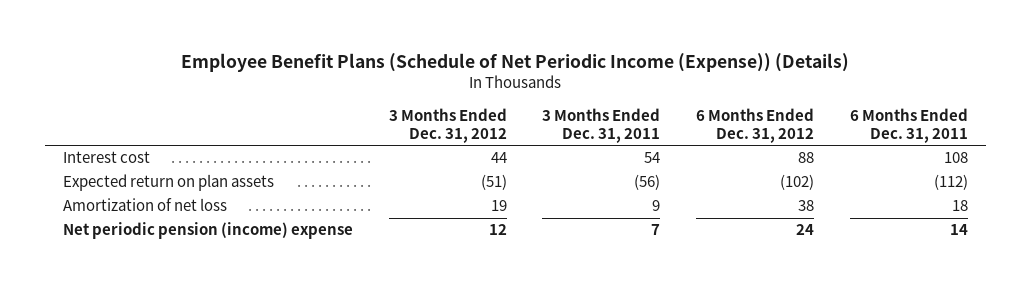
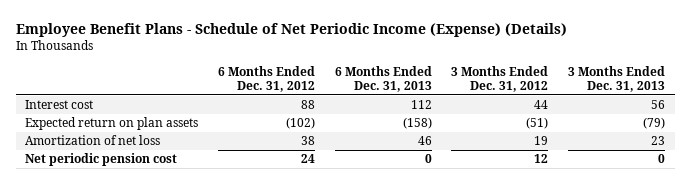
- Employee Benefit Plans (Schedule of Net Periodic Income (Expense)) (Details)
+ Employee Benefit Plans - Schedule of Net Periodic Income (Expense) (Details)
- | 3 Months Ended Dec. 31, 2012 | 3 Months Ended Dec. 31, 2011 | 6 Months Ended Dec. 31, 2012 | 6 Months Ended Dec. 31, 2011
+ | 6 Months Ended Dec. 31, 2012 | 6 Months Ended Dec. 31, 2013 | 3 Months Ended Dec. 31, 2012 | 3 Months Ended Dec. 31, 2013
- Net periodic pension (income) expense | 12 | 7 | 24 | 14
+ Net periodic pension cost | 24 | 0 | 12 | 0

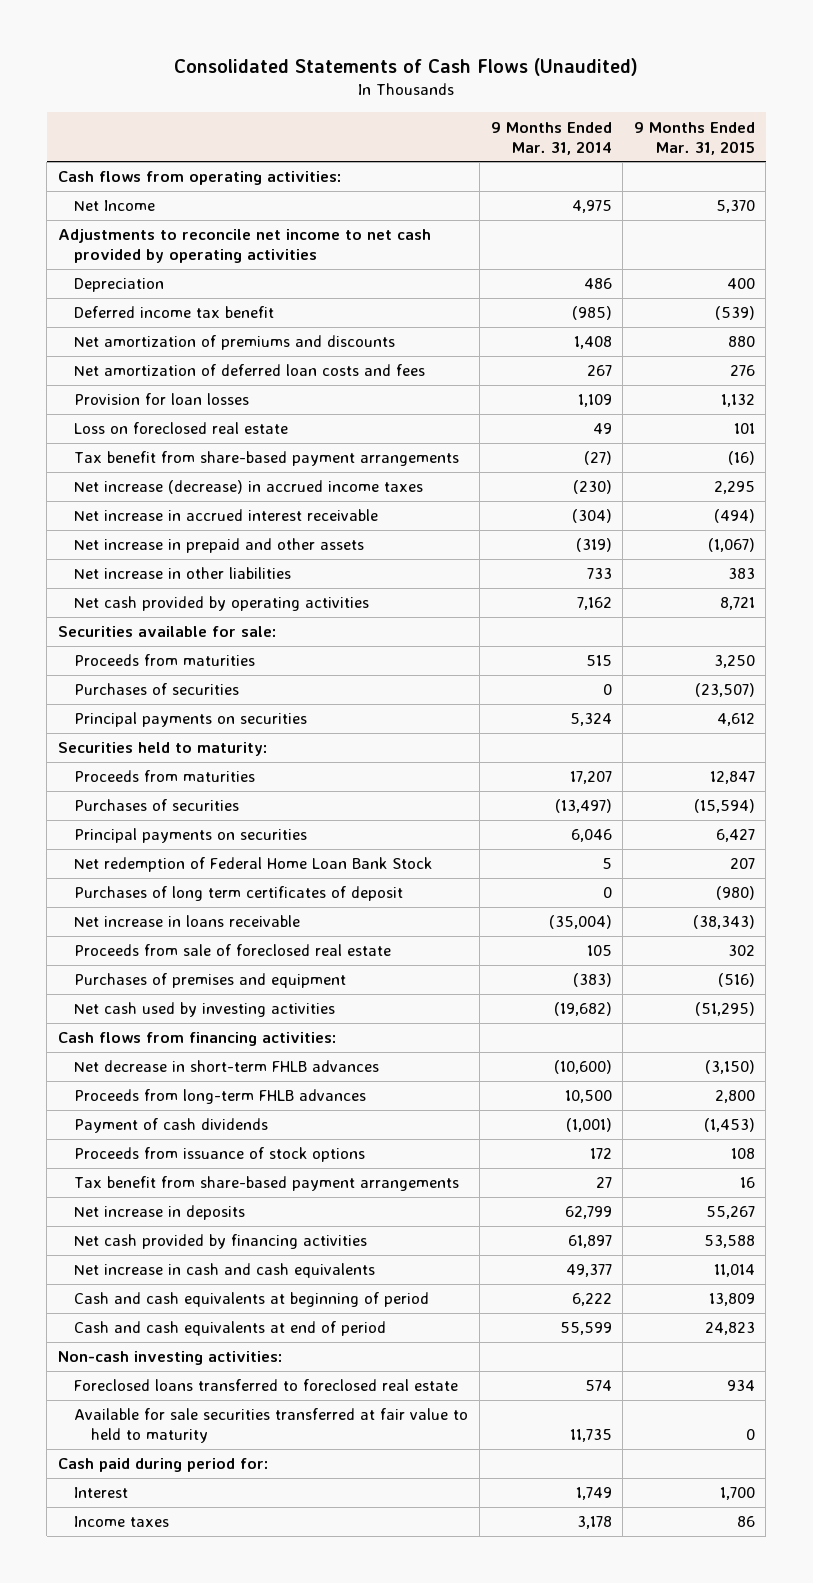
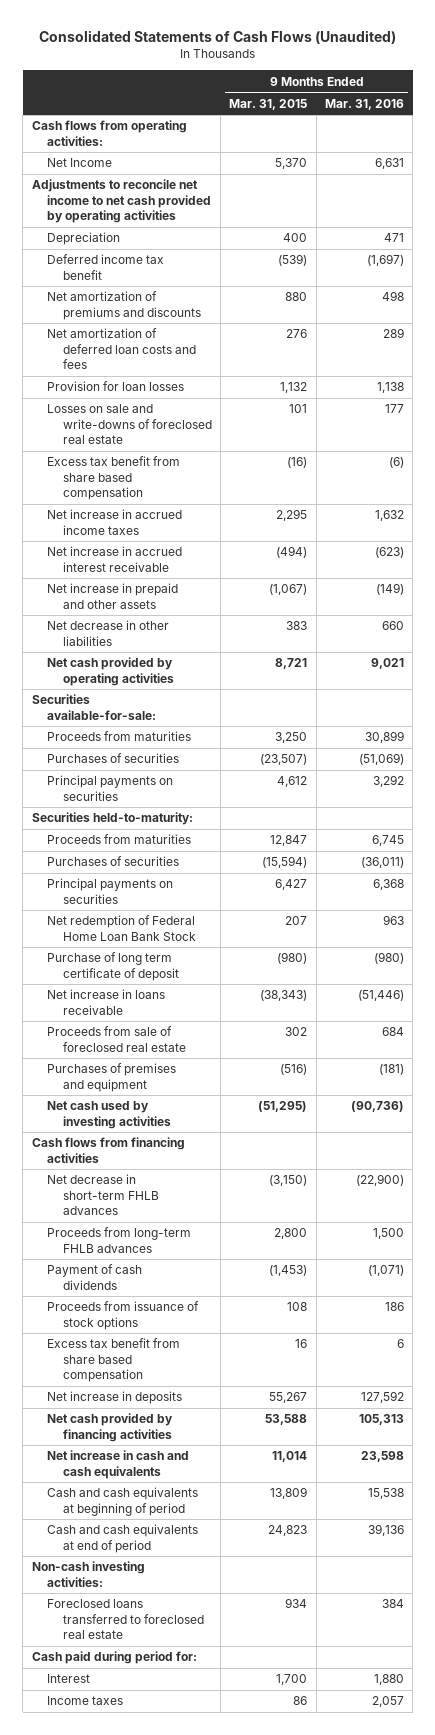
- | 9 Months Ended Mar. 31, 2014 | 9 Months Ended Mar. 31, 2015
+ | 9 Months Ended Mar. 31, 2015 | 9 Months Ended Mar. 31, 2016
- Loss on foreclosed real estate | 49 | 101
- Tax benefit from share-based payment arrangements | (27) | (16)
- Net increase (decrease) in accrued income taxes | (230) | 2,295
+ Losses on sale and write-downs of foreclosed real estate | 101 | 177
+ Excess tax benefit from share based compensation | (16) | (6)
+ Net increase in accrued income taxes | 2,295 | 1,632
- Net increase in other liabilities | 733 | 383
+ Net decrease in other liabilities | 383 | 660
- Securities available for sale:
+ Securities available-for-sale:
- Securities held to maturity:
+ Securities held-to-maturity:
- Purchases of long term certificates of deposit | 0 | (980)
+ Purchase of long term certificate of deposit | (980) | (980)
- Cash flows from financing activities:
+ Cash flows from financing activities
- Tax benefit from share-based payment arrangements | 27 | 16
+ Excess tax benefit from share based compensation | 16 | 6
- Available for sale securities transferred at fair value to held to maturity | 11,735 | 0

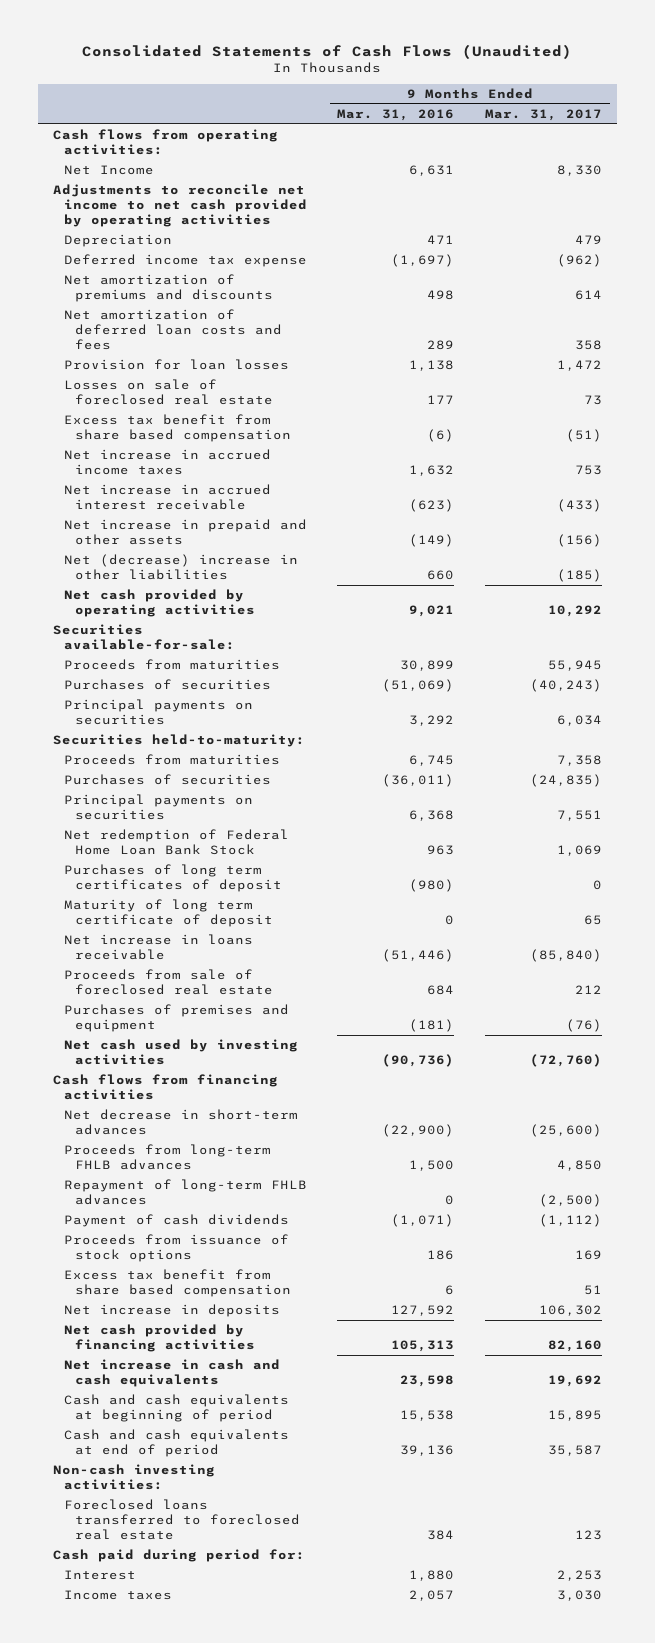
- | 9 Months Ended Mar. 31, 2015 | 9 Months Ended Mar. 31, 2016
+ | 9 Months Ended Mar. 31, 2016 | 9 Months Ended Mar. 31, 2017
- Deferred income tax benefit | (539) | (1,697)
+ Deferred income tax expense | (1,697) | (962)
- Losses on sale and write-downs of foreclosed real estate | 101 | 177
+ Losses on sale of foreclosed real estate | 177 | 73
- Net decrease in other liabilities | 383 | 660
+ Net (decrease) increase in other liabilities | 660 | (185)
- Purchase of long term certificate of deposit | (980) | (980)
+ Purchases of long term certificates of deposit | (980) | 0
+ Maturity of long term certificate of deposit | 0 | 65
- Net decrease in short-term FHLB advances | (3,150) | (22,900)
+ Net decrease in short-term advances | (22,900) | (25,600)
+ Repayment of long-term FHLB advances | 0 | (2,500)

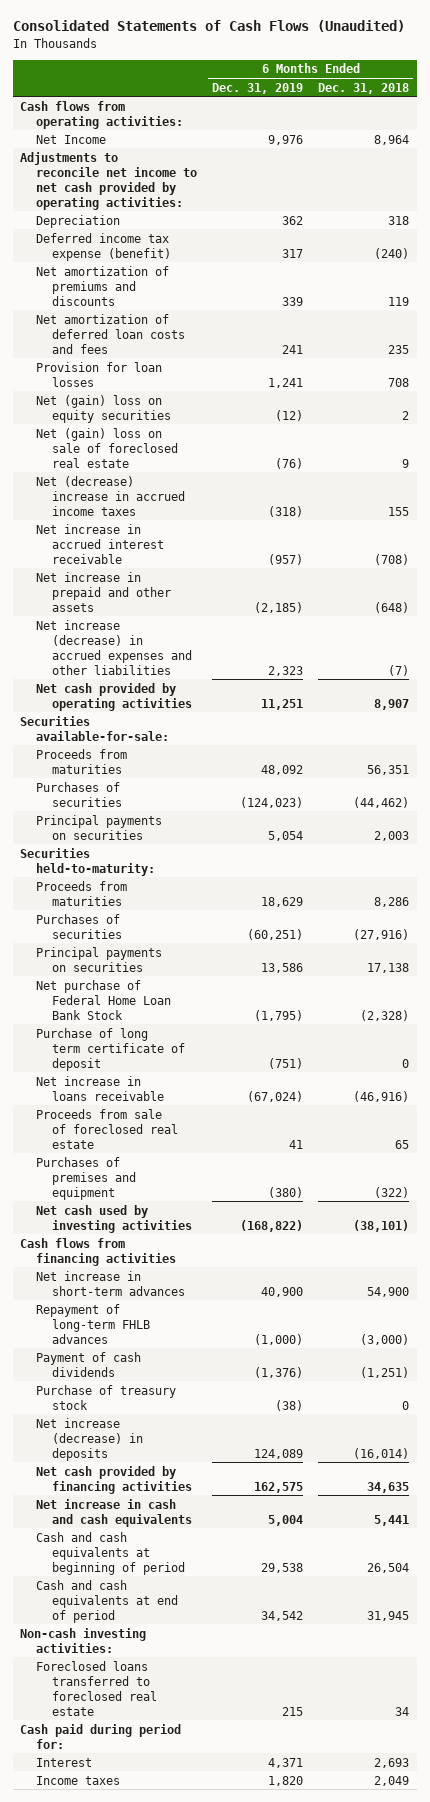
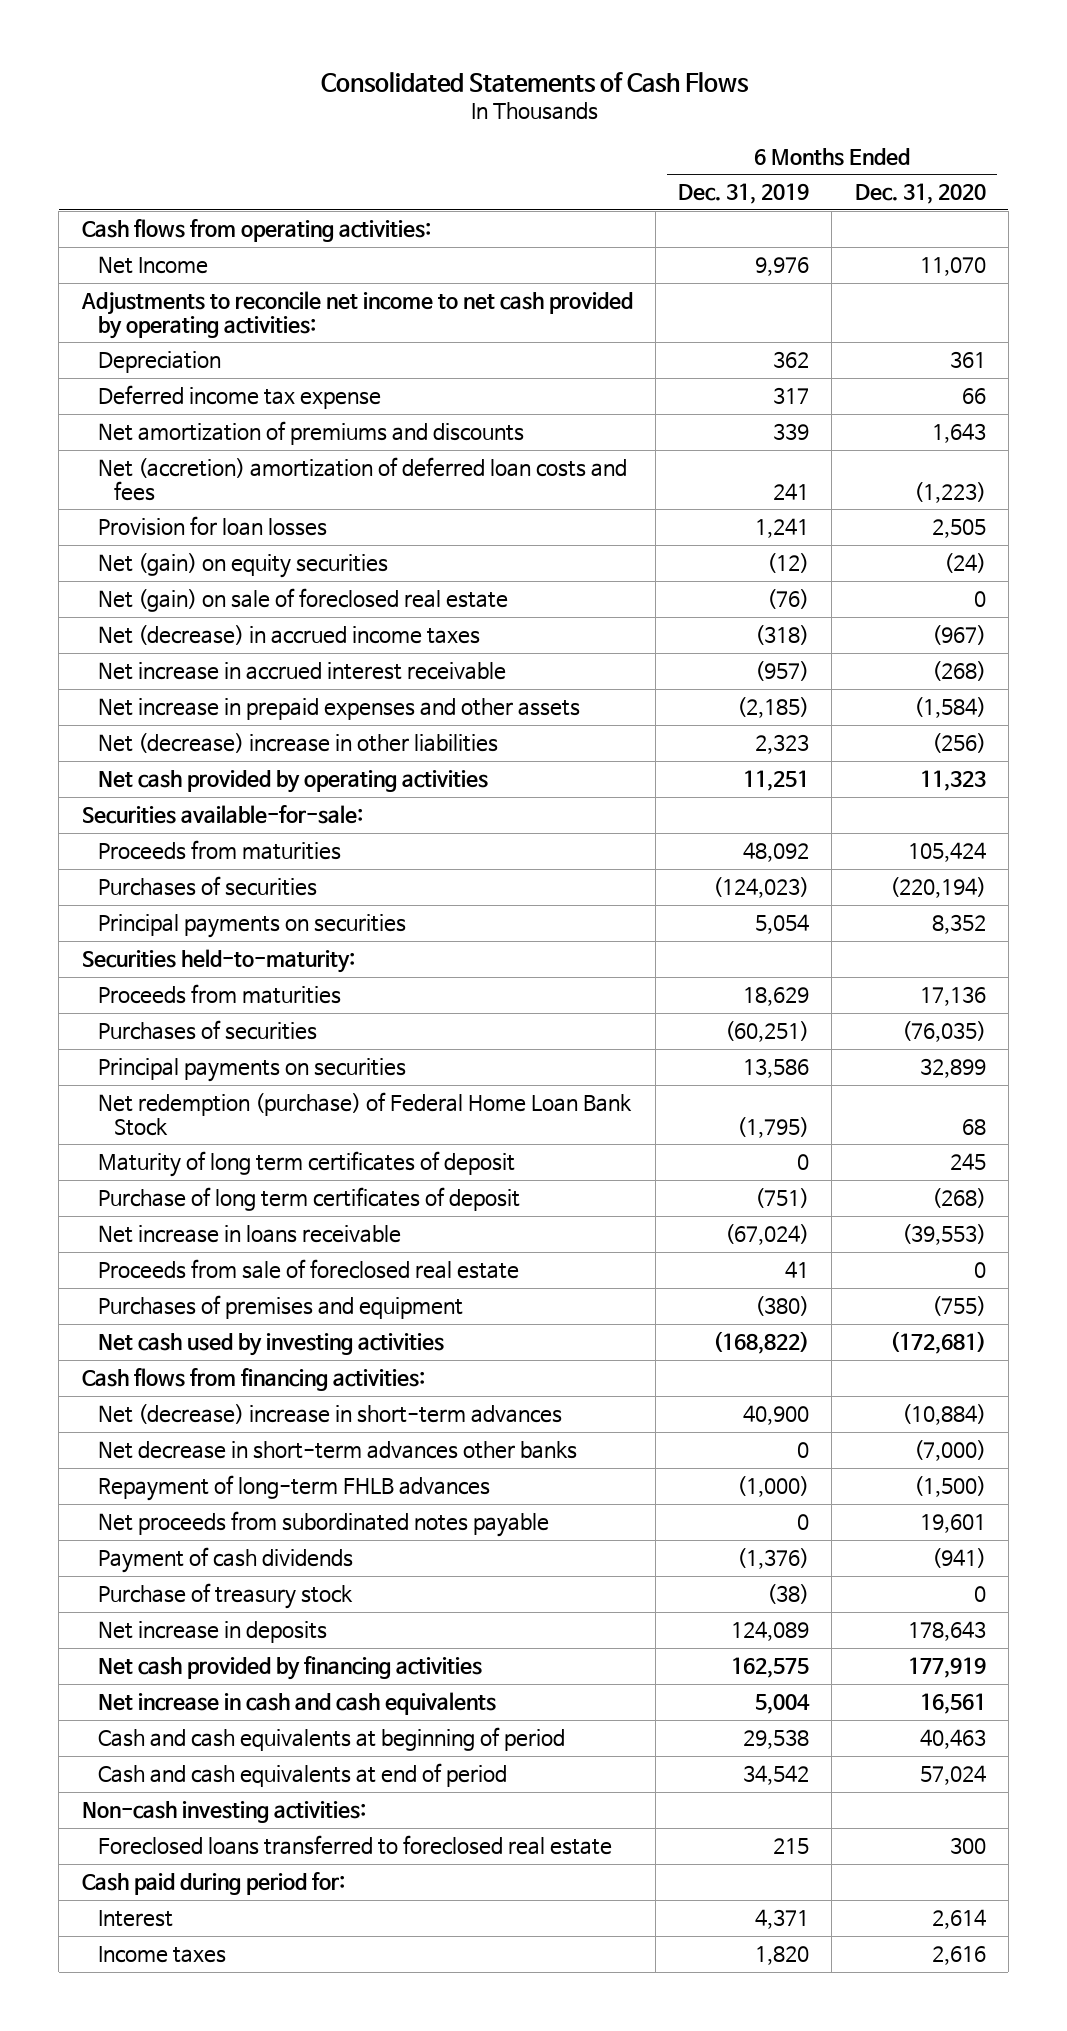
- Consolidated Statements of Cash Flows (Unaudited)
+ Consolidated Statements of Cash Flows
- | 6 Months Ended Dec. 31, 2019 | 6 Months Ended Dec. 31, 2018
+ | 6 Months Ended Dec. 31, 2019 | 6 Months Ended Dec. 31, 2020
- Deferred income tax expense (benefit) | 317 | (240)
+ Deferred income tax expense | 317 | 66
- Net amortization of deferred loan costs and fees | 241 | 235
+ Net (accretion) amortization of deferred loan costs and fees | 241 | (1,223)
- Net (gain) loss on equity securities | (12) | 2
- Net (gain) loss on sale of foreclosed real estate | (76) | 9
- Net (decrease) increase in accrued income taxes | (318) | 155
+ Net (gain) on equity securities | (12) | (24)
+ Net (gain) on sale of foreclosed real estate | (76) | 0
+ Net (decrease) in accrued income taxes | (318) | (967)
- Net increase in prepaid and other assets | (2,185) | (648)
- Net increase (decrease) in accrued expenses and other liabilities | 2,323 | (7)
+ Net increase in prepaid expenses and other assets | (2,185) | (1,584)
+ Net (decrease) increase in other liabilities | 2,323 | (256)
- Net purchase of Federal Home Loan Bank Stock | (1,795) | (2,328)
- Purchase of long term certificate of deposit | (751) | 0
+ Net redemption (purchase) of Federal Home Loan Bank Stock | (1,795) | 68
+ Maturity of long term certificates of deposit | 0 | 245
+ Purchase of long term certificates of deposit | (751) | (268)
- Cash flows from financing activities
- Net increase in short-term advances | 40,900 | 54,900
+ Cash flows from financing activities:
+ Net (decrease) increase in short-term advances | 40,900 | (10,884)
+ Net decrease in short-term advances other banks | 0 | (7,000)
+ Net proceeds from subordinated notes payable | 0 | 19,601
- Net increase (decrease) in deposits | 124,089 | (16,014)
+ Net increase in deposits | 124,089 | 178,643

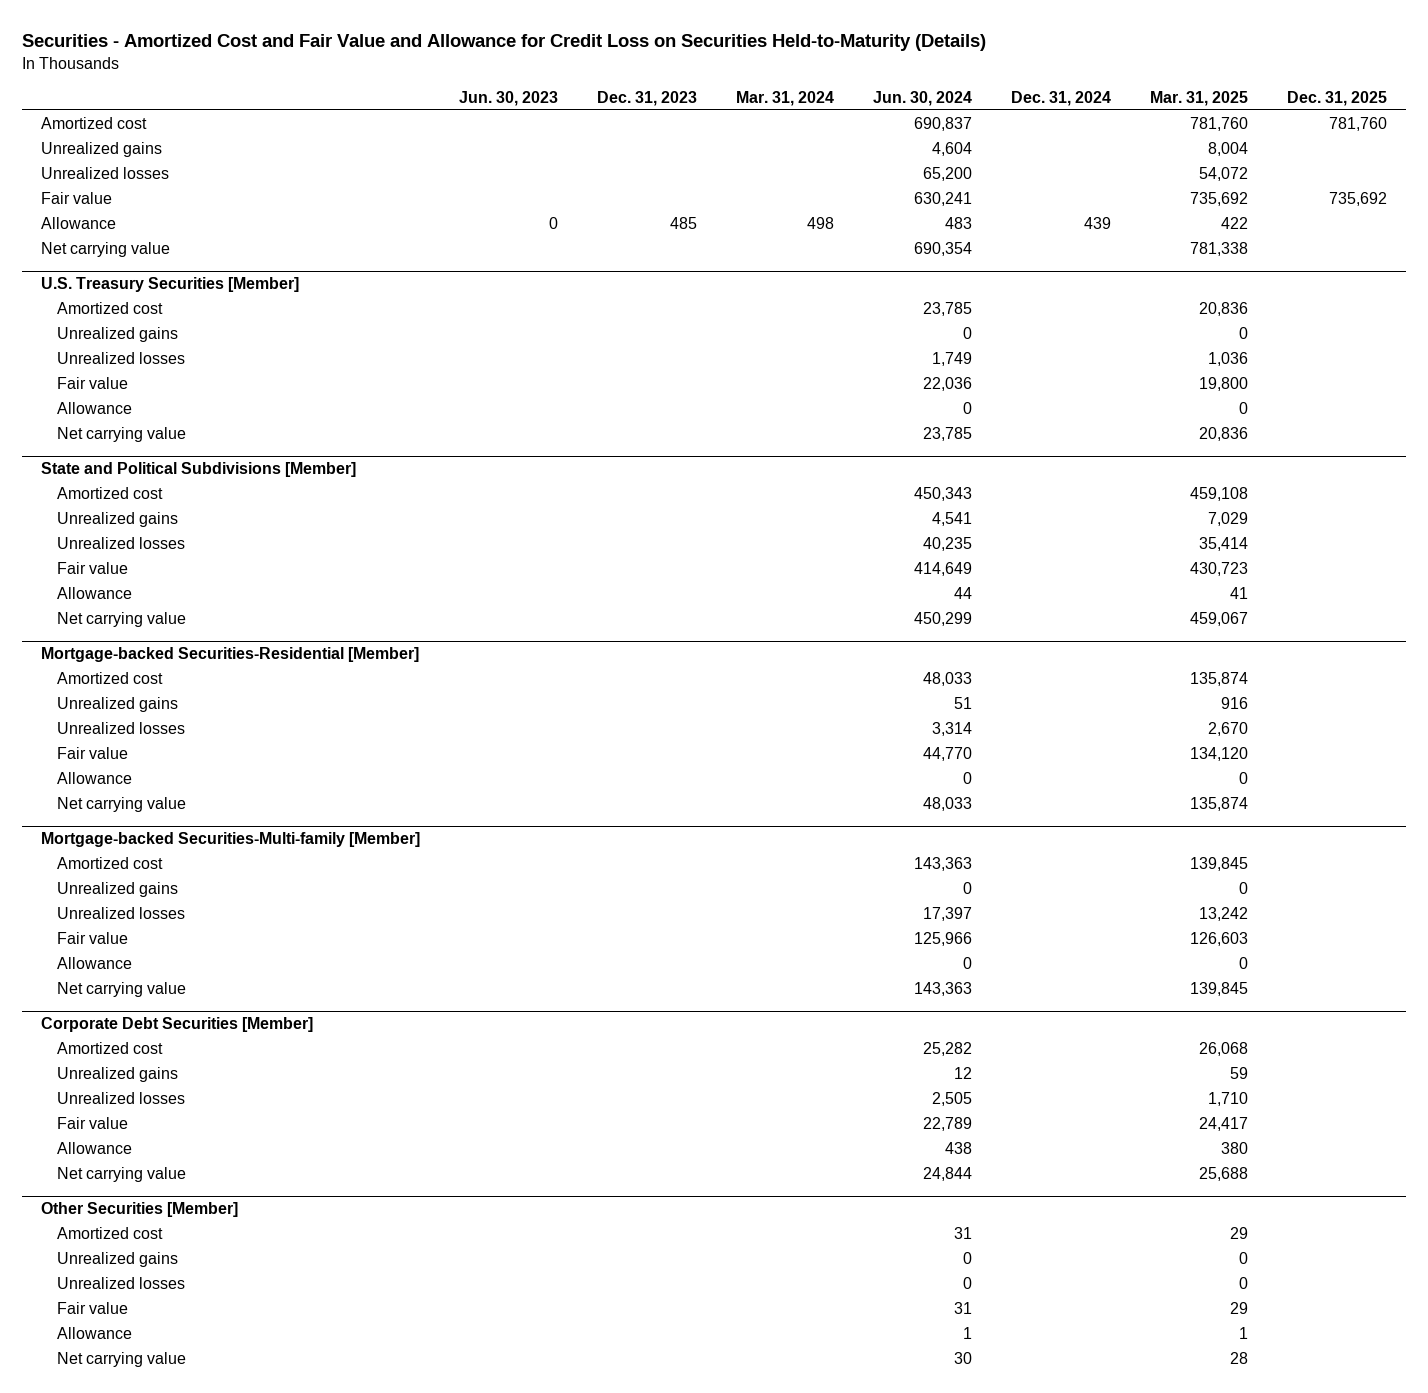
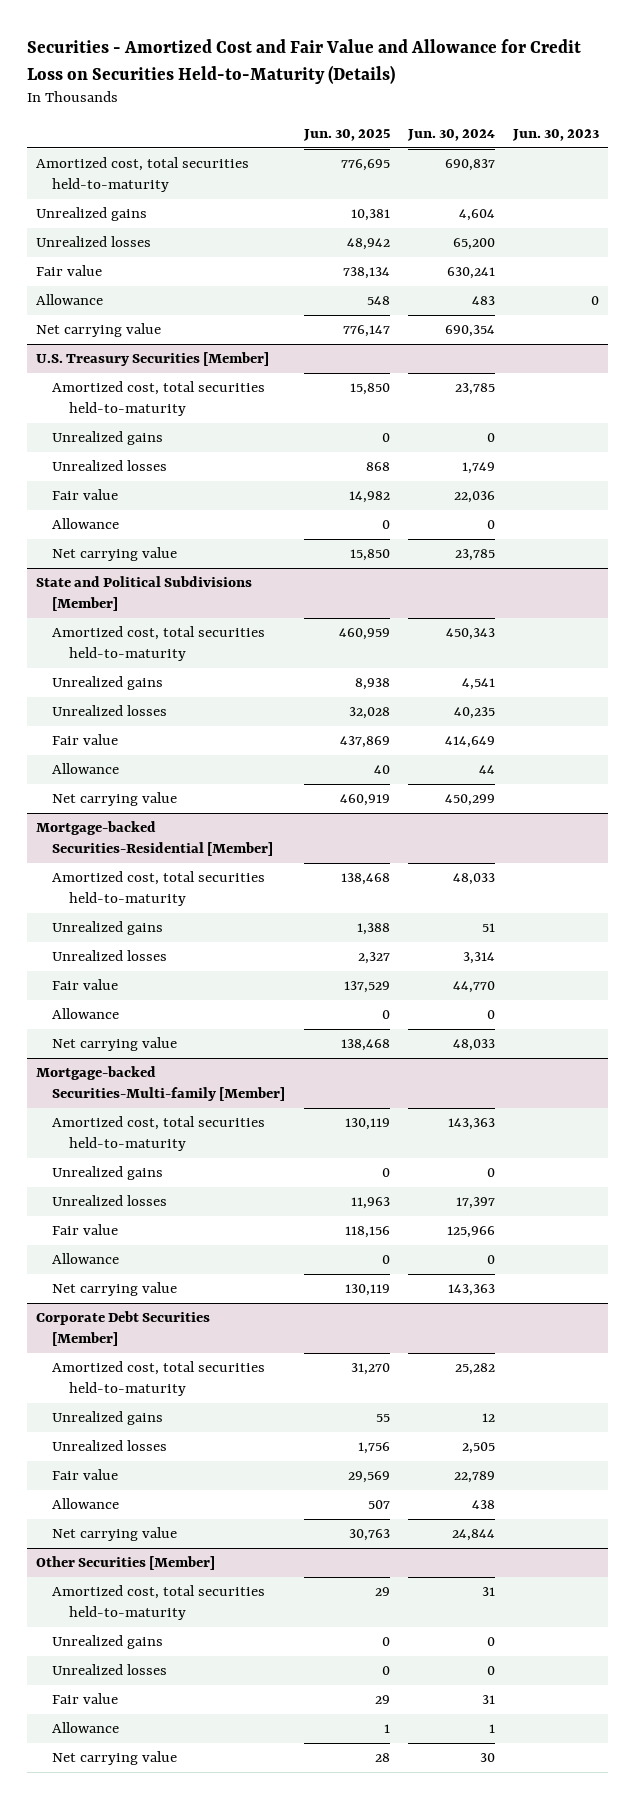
- | Jun. 30, 2023 | Dec. 31, 2023 | Mar. 31, 2024 | Jun. 30, 2024 | Dec. 31, 2024 | Mar. 31, 2025 | Dec. 31, 2025
+ | Jun. 30, 2025 | Jun. 30, 2024 | Jun. 30, 2023
- Amortized cost | | | | 690,837 | | 781,760 | 781,760
+ Amortized cost, total securities held-to-maturity | 776,695 | 690,837 |
@ U.S. Treasury Securities [Member]
- Amortized cost | | | | 23,785 | | 20,836 |
+ Amortized cost, total securities held-to-maturity | 15,850 | 23,785 |
@ State and Political Subdivisions [Member]
- Amortized cost | | | | 450,343 | | 459,108 |
+ Amortized cost, total securities held-to-maturity | 460,959 | 450,343 |
@ Mortgage-backed Securities-Residential [Member]
- Amortized cost | | | | 48,033 | | 135,874 |
+ Amortized cost, total securities held-to-maturity | 138,468 | 48,033 |
@ Mortgage-backed Securities-Multi-family [Member]
- Amortized cost | | | | 143,363 | | 139,845 |
+ Amortized cost, total securities held-to-maturity | 130,119 | 143,363 |
@ Corporate Debt Securities [Member]
- Amortized cost | | | | 25,282 | | 26,068 |
+ Amortized cost, total securities held-to-maturity | 31,270 | 25,282 |
@ Other Securities [Member]
- Amortized cost | | | | 31 | | 29 |
+ Amortized cost, total securities held-to-maturity | 29 | 31 |

